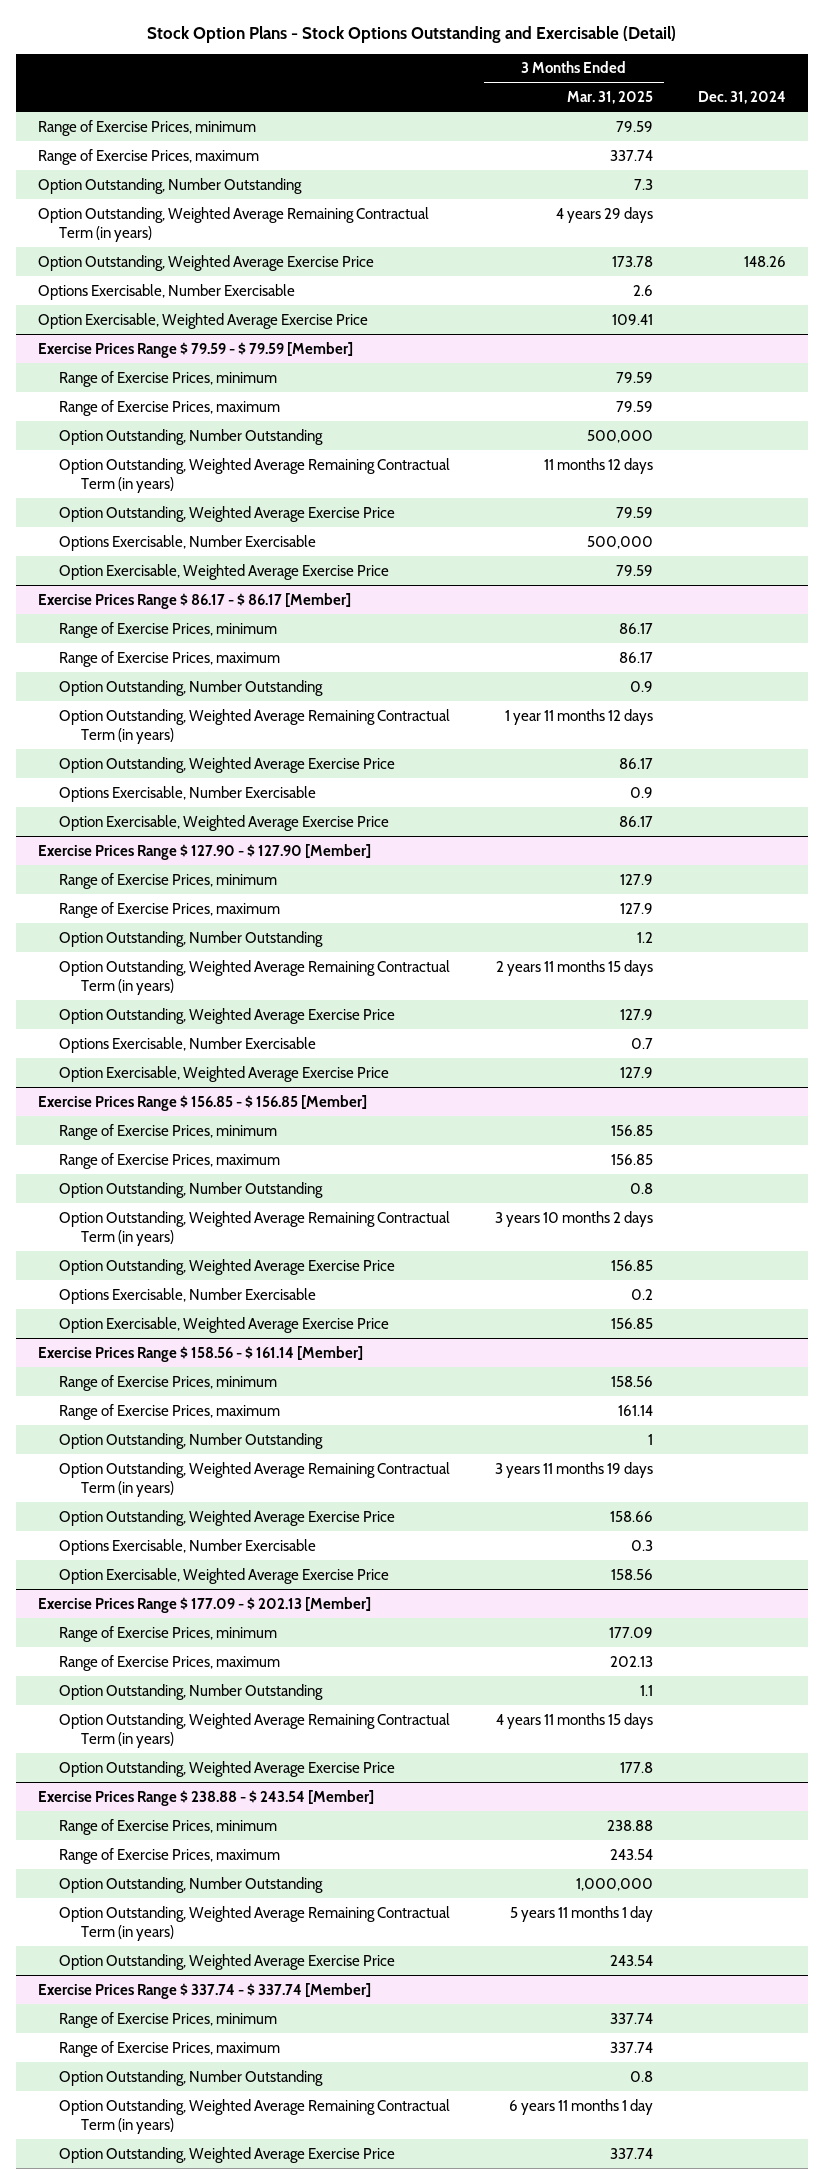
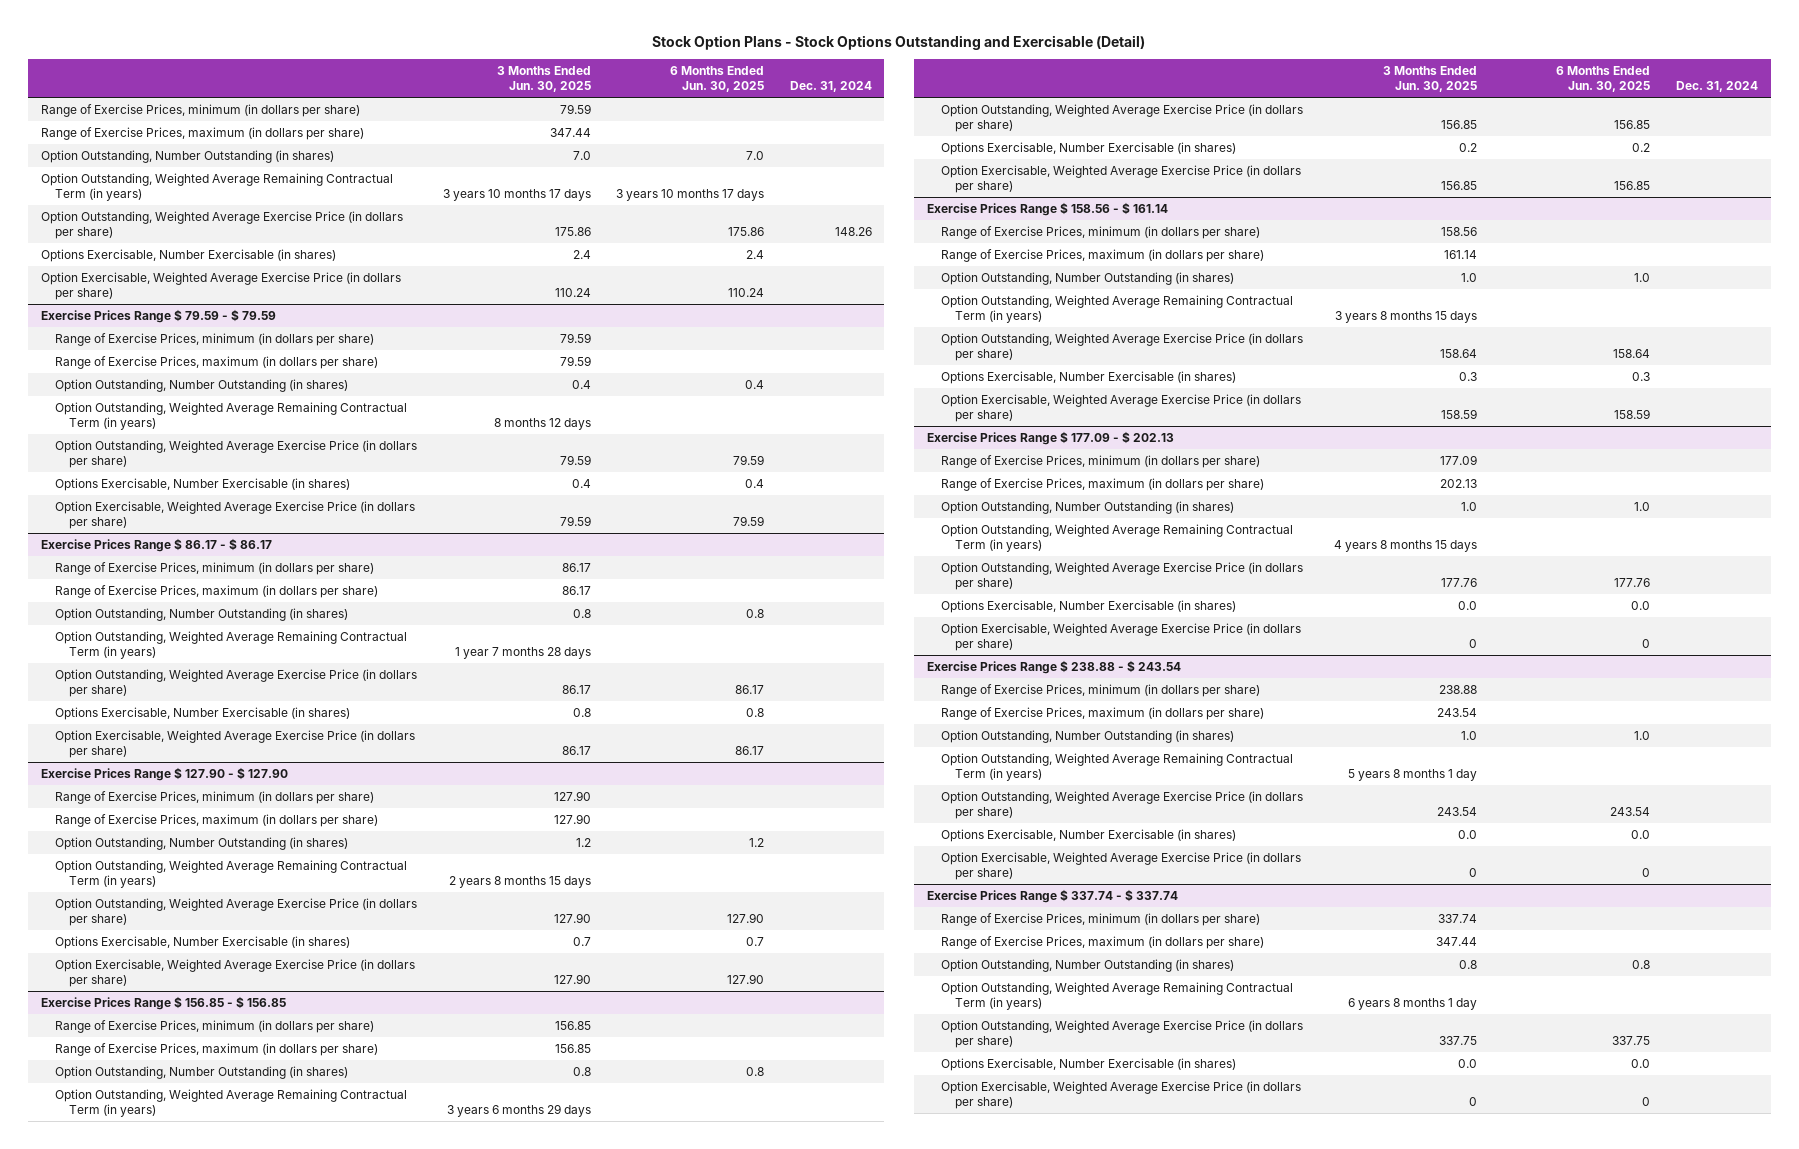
- | 3 Months Ended Mar. 31, 2025 | Dec. 31, 2024
+ | 3 Months Ended Jun. 30, 2025 | 6 Months Ended Jun. 30, 2025 | Dec. 31, 2024
- Range of Exercise Prices, minimum | 79.59 |
- Range of Exercise Prices, maximum | 337.74 |
- Option Outstanding, Number Outstanding | 7.3 |
+ Range of Exercise Prices, minimum (in dollars per share) | 79.59 | |
+ Range of Exercise Prices, maximum (in dollars per share) | 347.44 | |
+ Option Outstanding, Number Outstanding (in shares) | 7.0 | 7.0 |
- Option Outstanding, Weighted Average Exercise Price | 173.78 | 148.26
- Options Exercisable, Number Exercisable | 2.6 |
- Option Exercisable, Weighted Average Exercise Price | 109.41 |
- Exercise Prices Range $ 79.59 - $ 79.59 [Member]
- Range of Exercise Prices, minimum | 79.59 |
- Range of Exercise Prices, maximum | 79.59 |
- Option Outstanding, Number Outstanding | 500,000 |
+ Option Outstanding, Weighted Average Exercise Price (in dollars per share) | 175.86 | 175.86 | 148.26
+ Options Exercisable, Number Exercisable (in shares) | 2.4 | 2.4 |
+ Option Exercisable, Weighted Average Exercise Price (in dollars per share) | 110.24 | 110.24 |
+ Exercise Prices Range $ 79.59 - $ 79.59
+ Range of Exercise Prices, minimum (in dollars per share) | 79.59 | |
+ Range of Exercise Prices, maximum (in dollars per share) | 79.59 | |
+ Option Outstanding, Number Outstanding (in shares) | 0.4 | 0.4 |
- Option Outstanding, Weighted Average Exercise Price | 79.59 |
- Options Exercisable, Number Exercisable | 500,000 |
- Option Exercisable, Weighted Average Exercise Price | 79.59 |
- Exercise Prices Range $ 86.17 - $ 86.17 [Member]
- Range of Exercise Prices, minimum | 86.17 |
- Range of Exercise Prices, maximum | 86.17 |
- Option Outstanding, Number Outstanding | 0.9 |
+ Option Outstanding, Weighted Average Exercise Price (in dollars per share) | 79.59 | 79.59 |
+ Options Exercisable, Number Exercisable (in shares) | 0.4 | 0.4 |
+ Option Exercisable, Weighted Average Exercise Price (in dollars per share) | 79.59 | 79.59 |
+ Exercise Prices Range $ 86.17 - $ 86.17
+ Range of Exercise Prices, minimum (in dollars per share) | 86.17 | |
+ Range of Exercise Prices, maximum (in dollars per share) | 86.17 | |
+ Option Outstanding, Number Outstanding (in shares) | 0.8 | 0.8 |
- Option Outstanding, Weighted Average Exercise Price | 86.17 |
- Options Exercisable, Number Exercisable | 0.9 |
- Option Exercisable, Weighted Average Exercise Price | 86.17 |
- Exercise Prices Range $ 127.90 - $ 127.90 [Member]
- Range of Exercise Prices, minimum | 127.9 |
- Range of Exercise Prices, maximum | 127.9 |
- Option Outstanding, Number Outstanding | 1.2 |
+ Option Outstanding, Weighted Average Exercise Price (in dollars per share) | 86.17 | 86.17 |
+ Options Exercisable, Number Exercisable (in shares) | 0.8 | 0.8 |
+ Option Exercisable, Weighted Average Exercise Price (in dollars per share) | 86.17 | 86.17 |
+ Exercise Prices Range $ 127.90 - $ 127.90
+ Range of Exercise Prices, minimum (in dollars per share) | 127.90 | |
+ Range of Exercise Prices, maximum (in dollars per share) | 127.90 | |
+ Option Outstanding, Number Outstanding (in shares) | 1.2 | 1.2 |
- Option Outstanding, Weighted Average Exercise Price | 127.9 |
- Options Exercisable, Number Exercisable | 0.7 |
- Option Exercisable, Weighted Average Exercise Price | 127.9 |
- Exercise Prices Range $ 156.85 - $ 156.85 [Member]
- Range of Exercise Prices, minimum | 156.85 |
- Range of Exercise Prices, maximum | 156.85 |
- Option Outstanding, Number Outstanding | 0.8 |
+ Option Outstanding, Weighted Average Exercise Price (in dollars per share) | 127.90 | 127.90 |
+ Options Exercisable, Number Exercisable (in shares) | 0.7 | 0.7 |
+ Option Exercisable, Weighted Average Exercise Price (in dollars per share) | 127.90 | 127.90 |
+ Exercise Prices Range $ 156.85 - $ 156.85
+ Range of Exercise Prices, minimum (in dollars per share) | 156.85 | |
+ Range of Exercise Prices, maximum (in dollars per share) | 156.85 | |
+ Option Outstanding, Number Outstanding (in shares) | 0.8 | 0.8 |
- Option Outstanding, Weighted Average Exercise Price | 156.85 |
- Options Exercisable, Number Exercisable | 0.2 |
- Option Exercisable, Weighted Average Exercise Price | 156.85 |
- Exercise Prices Range $ 158.56 - $ 161.14 [Member]
- Range of Exercise Prices, minimum | 158.56 |
- Range of Exercise Prices, maximum | 161.14 |
- Option Outstanding, Number Outstanding | 1 |
+ Option Outstanding, Weighted Average Exercise Price (in dollars per share) | 156.85 | 156.85 |
+ Options Exercisable, Number Exercisable (in shares) | 0.2 | 0.2 |
+ Option Exercisable, Weighted Average Exercise Price (in dollars per share) | 156.85 | 156.85 |
+ Exercise Prices Range $ 158.56 - $ 161.14
+ Range of Exercise Prices, minimum (in dollars per share) | 158.56 | |
+ Range of Exercise Prices, maximum (in dollars per share) | 161.14 | |
+ Option Outstanding, Number Outstanding (in shares) | 1.0 | 1.0 |
- Option Outstanding, Weighted Average Exercise Price | 158.66 |
- Options Exercisable, Number Exercisable | 0.3 |
- Option Exercisable, Weighted Average Exercise Price | 158.56 |
- Exercise Prices Range $ 177.09 - $ 202.13 [Member]
- Range of Exercise Prices, minimum | 177.09 |
- Range of Exercise Prices, maximum | 202.13 |
- Option Outstanding, Number Outstanding | 1.1 |
+ Option Outstanding, Weighted Average Exercise Price (in dollars per share) | 158.64 | 158.64 |
+ Options Exercisable, Number Exercisable (in shares) | 0.3 | 0.3 |
+ Option Exercisable, Weighted Average Exercise Price (in dollars per share) | 158.59 | 158.59 |
+ Exercise Prices Range $ 177.09 - $ 202.13
+ Range of Exercise Prices, minimum (in dollars per share) | 177.09 | |
+ Range of Exercise Prices, maximum (in dollars per share) | 202.13 | |
+ Option Outstanding, Number Outstanding (in shares) | 1.0 | 1.0 |
- Option Outstanding, Weighted Average Exercise Price | 177.8 |
- Exercise Prices Range $ 238.88 - $ 243.54 [Member]
- Range of Exercise Prices, minimum | 238.88 |
- Range of Exercise Prices, maximum | 243.54 |
- Option Outstanding, Number Outstanding | 1,000,000 |
+ Option Outstanding, Weighted Average Exercise Price (in dollars per share) | 177.76 | 177.76 |
+ Options Exercisable, Number Exercisable (in shares) | 0.0 | 0.0 |
+ Option Exercisable, Weighted Average Exercise Price (in dollars per share) | 0 | 0 |
+ Exercise Prices Range $ 238.88 - $ 243.54
+ Range of Exercise Prices, minimum (in dollars per share) | 238.88 | |
+ Range of Exercise Prices, maximum (in dollars per share) | 243.54 | |
+ Option Outstanding, Number Outstanding (in shares) | 1.0 | 1.0 |
- Option Outstanding, Weighted Average Exercise Price | 243.54 |
- Exercise Prices Range $ 337.74 - $ 337.74 [Member]
- Range of Exercise Prices, minimum | 337.74 |
- Range of Exercise Prices, maximum | 337.74 |
- Option Outstanding, Number Outstanding | 0.8 |
+ Option Outstanding, Weighted Average Exercise Price (in dollars per share) | 243.54 | 243.54 |
+ Options Exercisable, Number Exercisable (in shares) | 0.0 | 0.0 |
+ Option Exercisable, Weighted Average Exercise Price (in dollars per share) | 0 | 0 |
+ Exercise Prices Range $ 337.74 - $ 337.74
+ Range of Exercise Prices, minimum (in dollars per share) | 337.74 | |
+ Range of Exercise Prices, maximum (in dollars per share) | 347.44 | |
+ Option Outstanding, Number Outstanding (in shares) | 0.8 | 0.8 |
- Option Outstanding, Weighted Average Exercise Price | 337.74 |
+ Option Outstanding, Weighted Average Exercise Price (in dollars per share) | 337.75 | 337.75 |
+ Options Exercisable, Number Exercisable (in shares) | 0.0 | 0.0 |
+ Option Exercisable, Weighted Average Exercise Price (in dollars per share) | 0 | 0 |

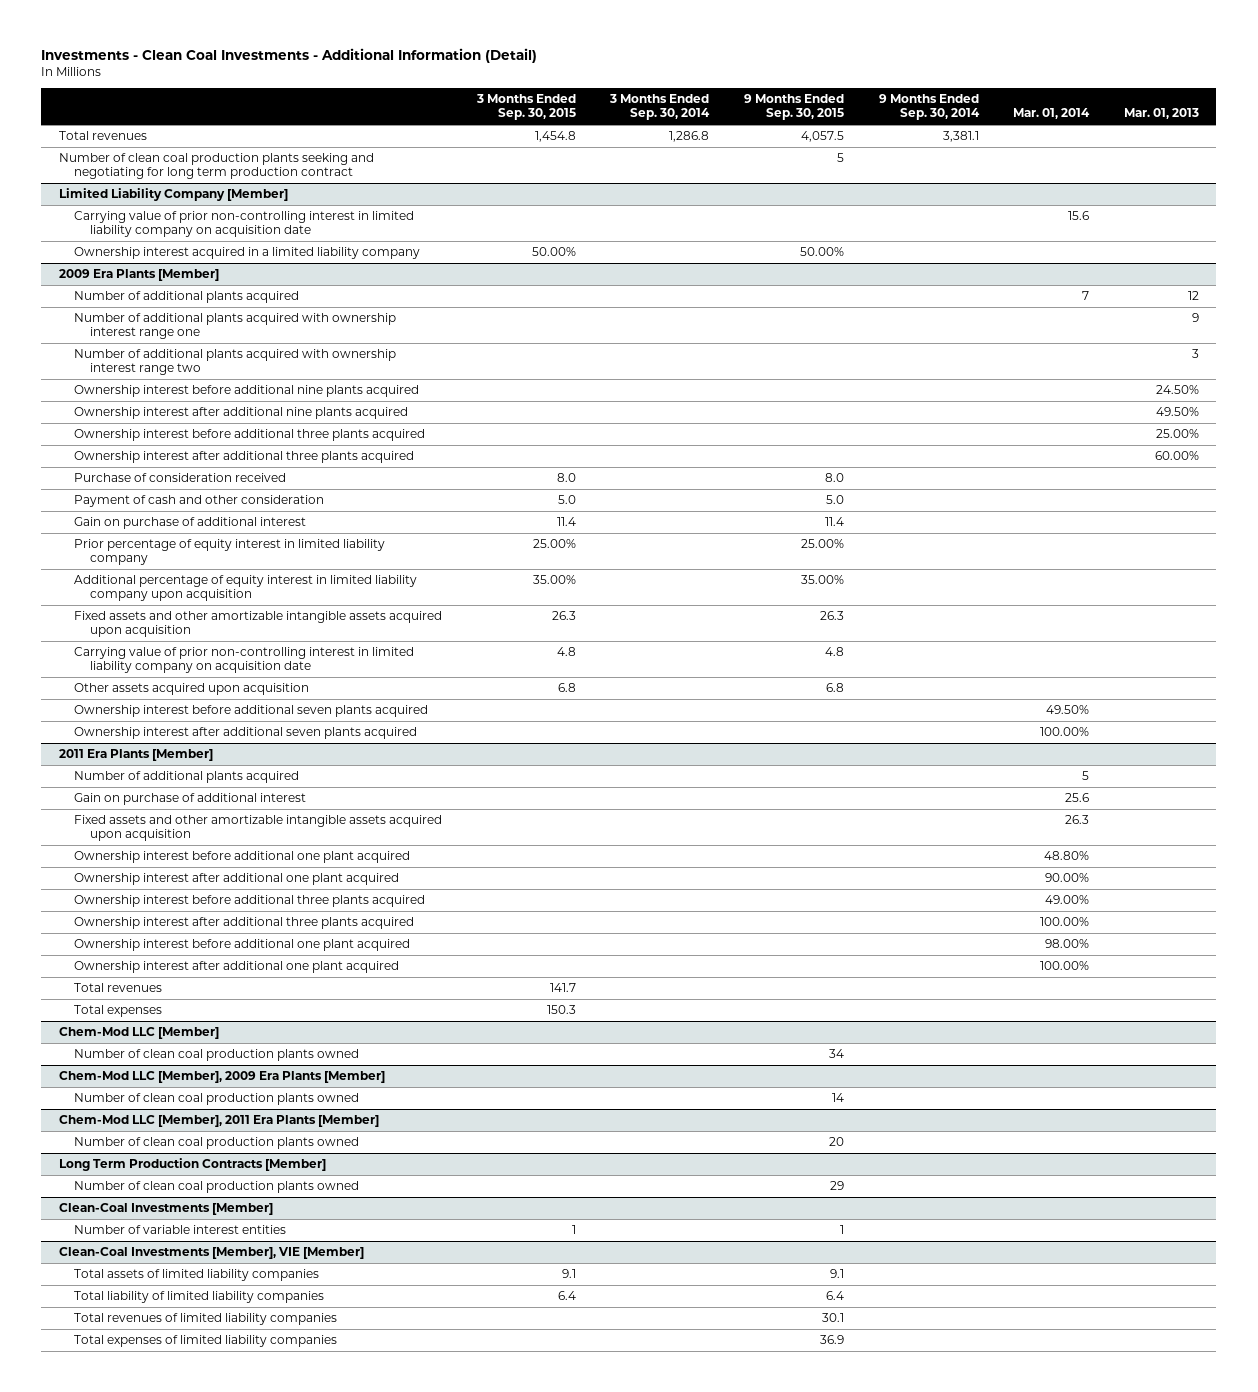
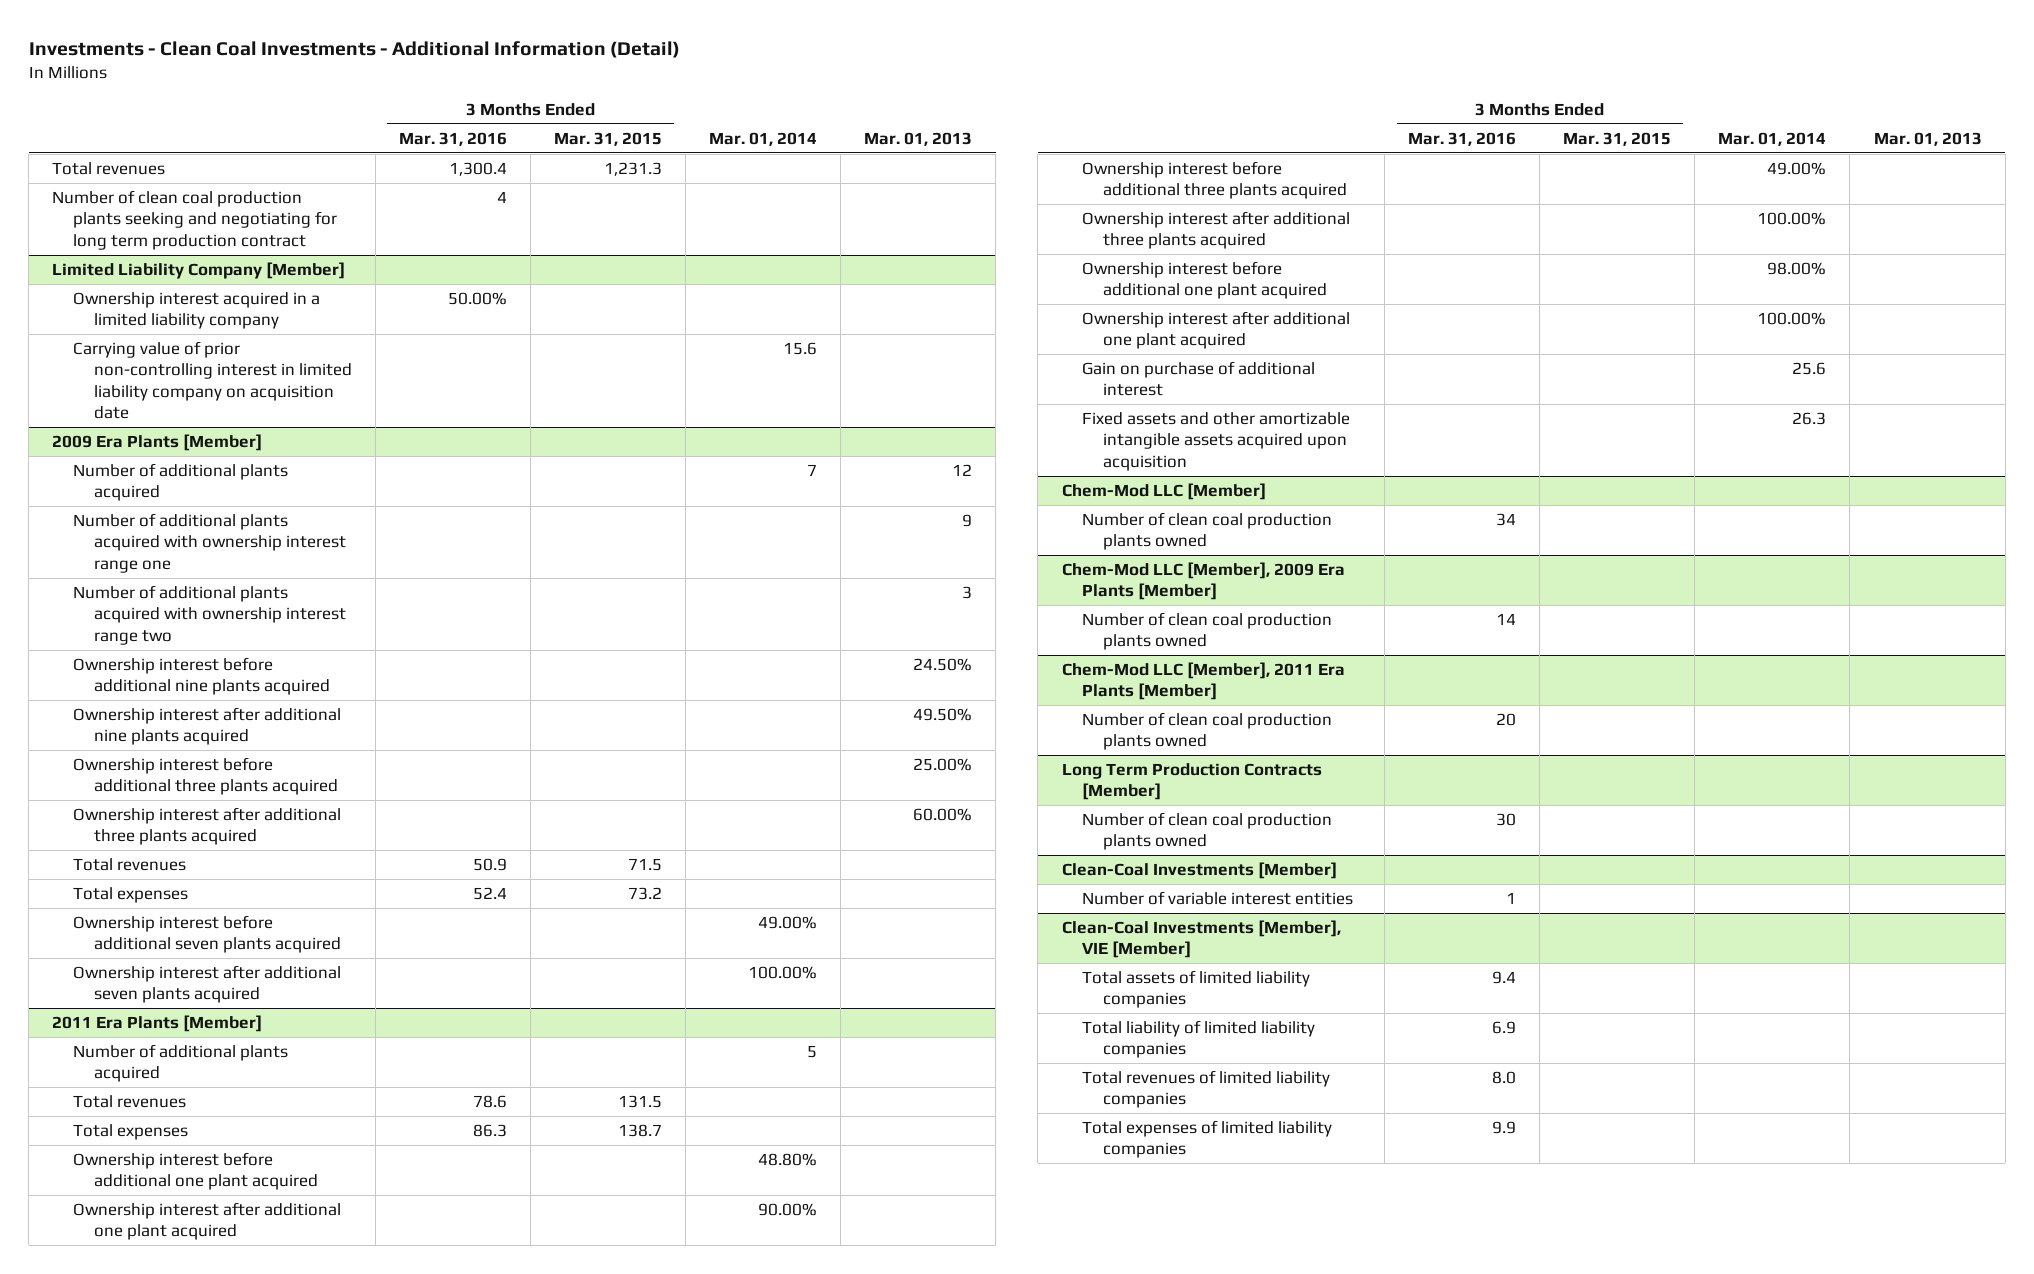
- | 3 Months Ended Sep. 30, 2015 | 3 Months Ended Sep. 30, 2014 | 9 Months Ended Sep. 30, 2015 | 9 Months Ended Sep. 30, 2014 | Mar. 01, 2014 | Mar. 01, 2013
+ | 3 Months Ended Mar. 31, 2016 | 3 Months Ended Mar. 31, 2015 | Mar. 01, 2014 | Mar. 01, 2013
@ Limited Liability Company [Member]
moved down: Carrying value of prior non-controlling interest in limited liability company on acquisition date | | | 15.6 |
@ 2009 Era Plants [Member]
- Purchase of consideration received | 8.0 | | 8.0 | | |
- Payment of cash and other consideration | 5.0 | | 5.0 | | |
- Gain on purchase of additional interest | 11.4 | | 11.4 | | |
- Prior percentage of equity interest in limited liability company | 25.00% | | 25.00% | | |
- Additional percentage of equity interest in limited liability company upon acquisition | 35.00% | | 35.00% | | |
- Fixed assets and other amortizable intangible assets acquired upon acquisition | 26.3 | | 26.3 | | |
- Carrying value of prior non-controlling interest in limited liability company on acquisition date | 4.8 | | 4.8 | | |
- Other assets acquired upon acquisition | 6.8 | | 6.8 | | |
- Ownership interest before additional seven plants acquired | | | | | 49.50% |
+ Total revenues | 50.9 | 71.5 | |
+ Total expenses | 52.4 | 73.2 | |
+ Ownership interest before additional seven plants acquired | | | 49.00% |
@ 2011 Era Plants [Member]
moved up: Total revenues | 78.6 | 131.5 | |
moved up: Total expenses | 86.3 | 138.7 | |
moved down: Gain on purchase of additional interest | | | 25.6 |
moved down: Fixed assets and other amortizable intangible assets acquired upon acquisition | | | 26.3 |

